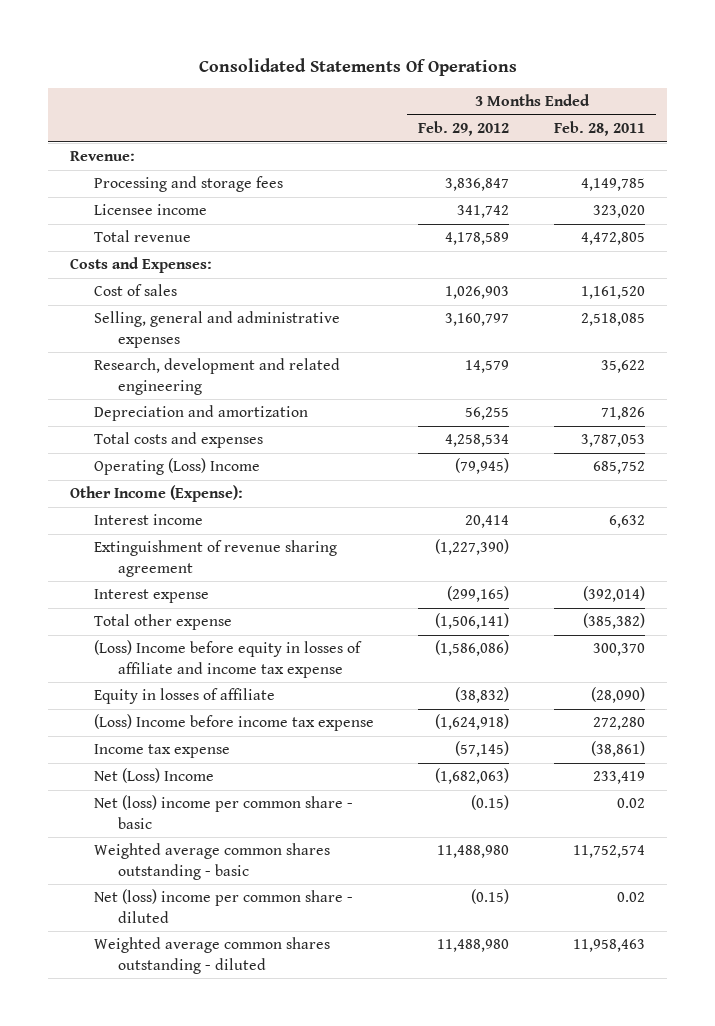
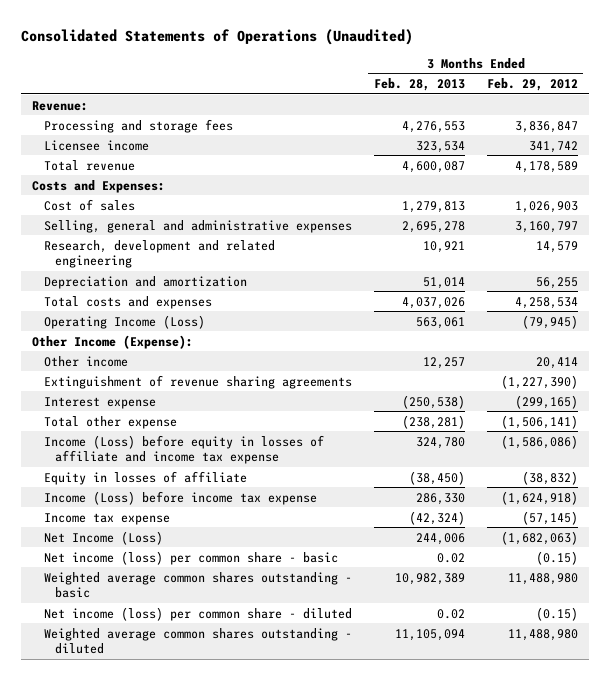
- Consolidated Statements Of Operations
+ Consolidated Statements of Operations (Unaudited)
- | 3 Months Ended Feb. 29, 2012 | 3 Months Ended Feb. 28, 2011
+ | 3 Months Ended Feb. 28, 2013 | 3 Months Ended Feb. 29, 2012
- Operating (Loss) Income | (79,945) | 685,752
+ Operating Income (Loss) | 563,061 | (79,945)
- Interest income | 20,414 | 6,632
- Extinguishment of revenue sharing agreement | (1,227,390) |
+ Other income | 12,257 | 20,414
+ Extinguishment of revenue sharing agreements | | (1,227,390)
- (Loss) Income before equity in losses of affiliate and income tax expense | (1,586,086) | 300,370
+ Income (Loss) before equity in losses of affiliate and income tax expense | 324,780 | (1,586,086)
- (Loss) Income before income tax expense | (1,624,918) | 272,280
+ Income (Loss) before income tax expense | 286,330 | (1,624,918)
- Net (Loss) Income | (1,682,063) | 233,419
- Net (loss) income per common share - basic | (0.15) | 0.02
+ Net Income (Loss) | 244,006 | (1,682,063)
+ Net income (loss) per common share - basic | 0.02 | (0.15)
- Net (loss) income per common share - diluted | (0.15) | 0.02
+ Net income (loss) per common share - diluted | 0.02 | (0.15)

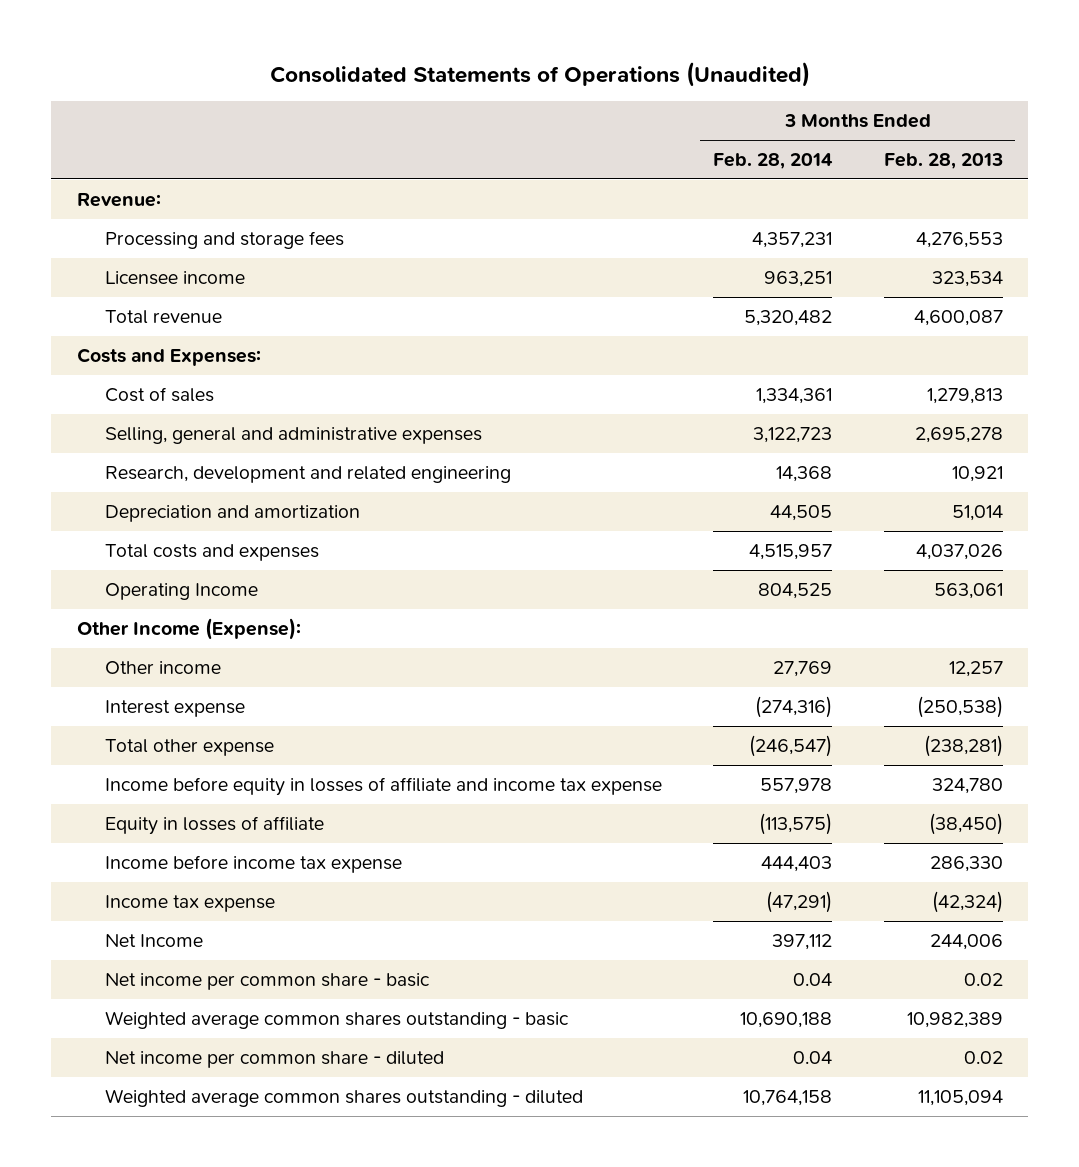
- | 3 Months Ended Feb. 28, 2013 | 3 Months Ended Feb. 29, 2012
+ | 3 Months Ended Feb. 28, 2014 | 3 Months Ended Feb. 28, 2013
- Operating Income (Loss) | 563,061 | (79,945)
+ Operating Income | 804,525 | 563,061
- Extinguishment of revenue sharing agreements | | (1,227,390)
- Income (Loss) before equity in losses of affiliate and income tax expense | 324,780 | (1,586,086)
+ Income before equity in losses of affiliate and income tax expense | 557,978 | 324,780
- Income (Loss) before income tax expense | 286,330 | (1,624,918)
+ Income before income tax expense | 444,403 | 286,330
- Net Income (Loss) | 244,006 | (1,682,063)
- Net income (loss) per common share - basic | 0.02 | (0.15)
+ Net Income | 397,112 | 244,006
+ Net income per common share - basic | 0.04 | 0.02
- Net income (loss) per common share - diluted | 0.02 | (0.15)
+ Net income per common share - diluted | 0.04 | 0.02

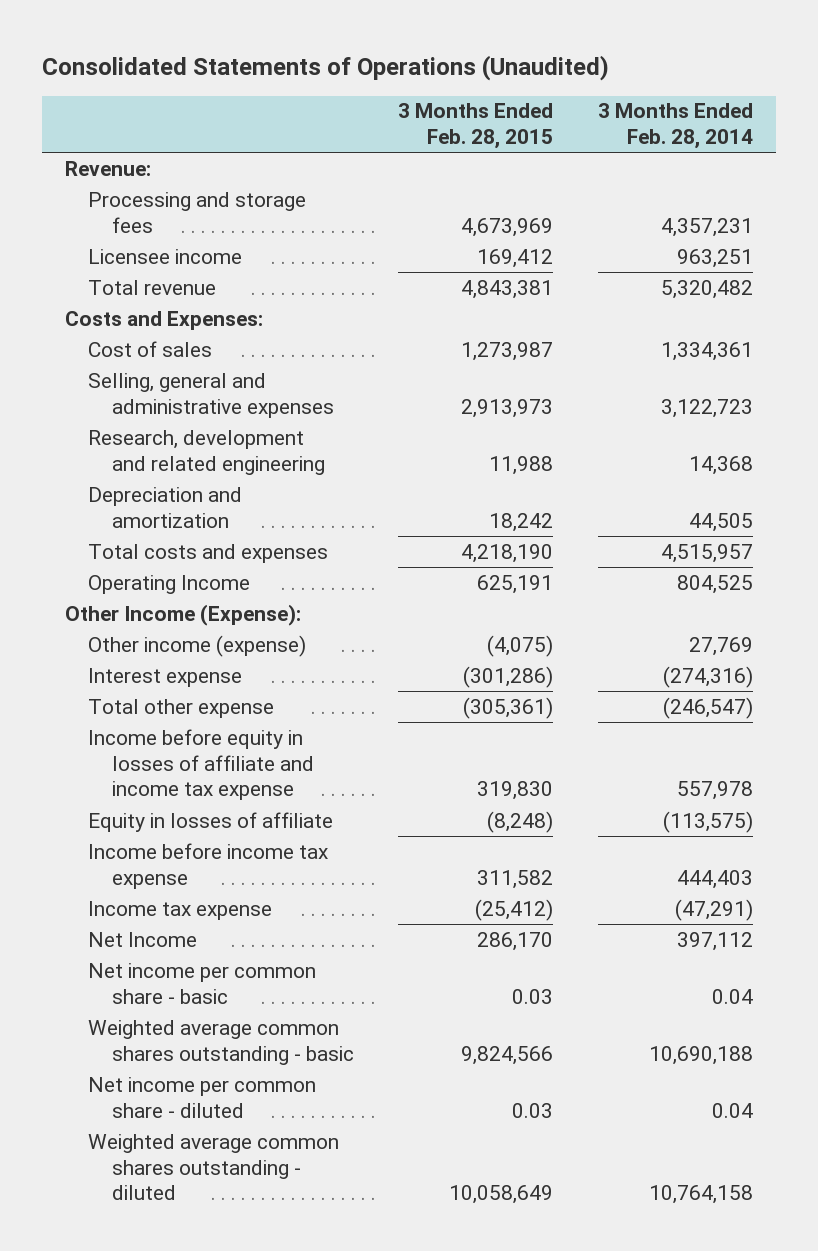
- | 3 Months Ended Feb. 28, 2014 | 3 Months Ended Feb. 28, 2013
+ | 3 Months Ended Feb. 28, 2015 | 3 Months Ended Feb. 28, 2014
- Other income | 27,769 | 12,257
+ Other income (expense) | (4,075) | 27,769

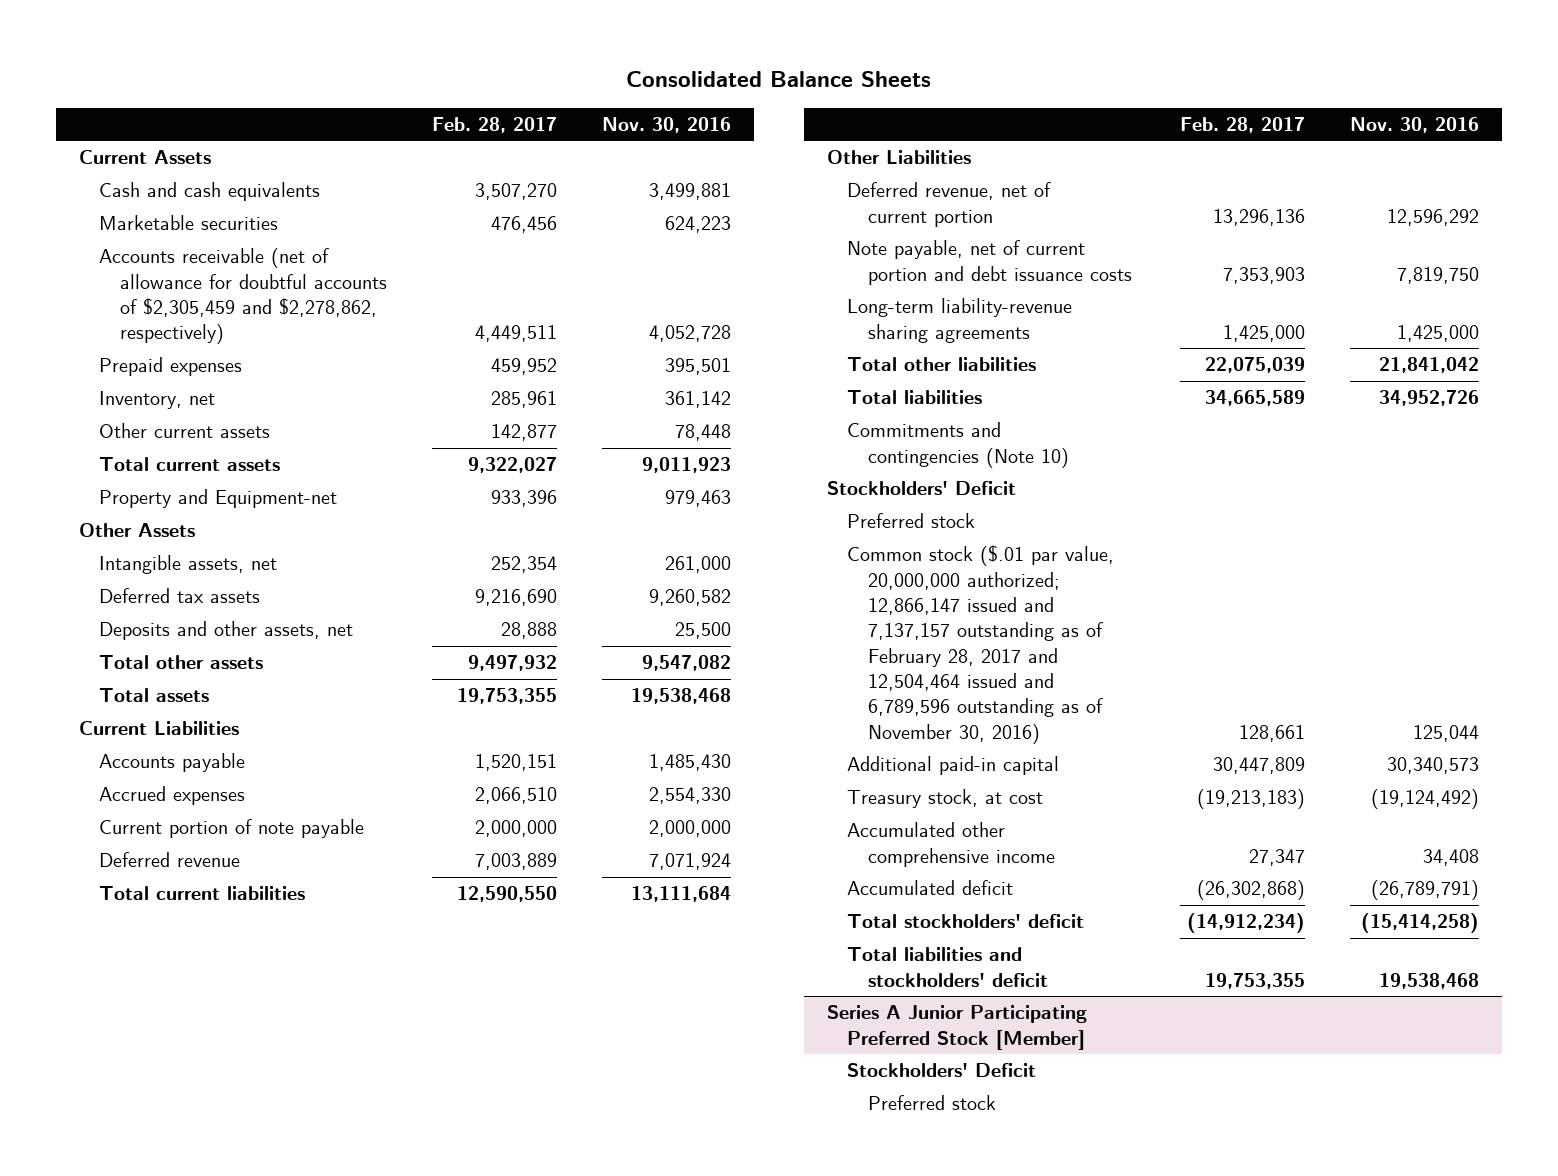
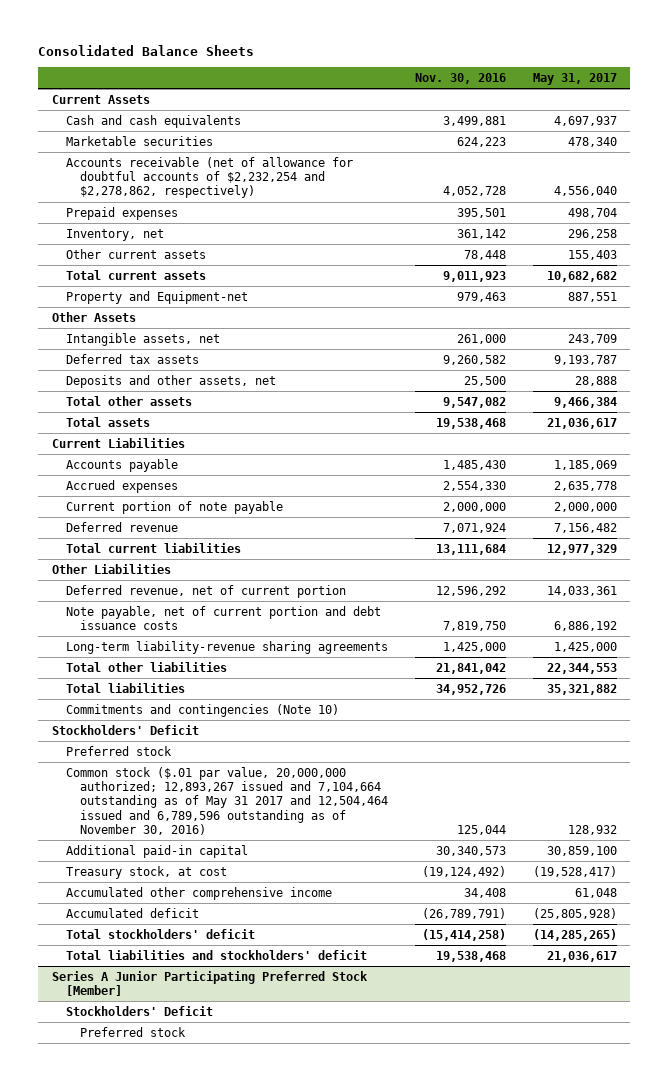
- | Feb. 28, 2017 | Nov. 30, 2016
+ | Nov. 30, 2016 | May 31, 2017
- Accounts receivable (net of allowance for doubtful accounts of $2,305,459 and $2,278,862, respectively) | 4,449,511 | 4,052,728
+ Accounts receivable (net of allowance for doubtful accounts of $2,232,254 and $2,278,862, respectively) | 4,052,728 | 4,556,040
- Common stock ($.01 par value, 20,000,000 authorized; 12,866,147 issued and 7,137,157 outstanding as of February 28, 2017 and 12,504,464 issued and 6,789,596 outstanding as of November 30, 2016) | 128,661 | 125,044
+ Common stock ($.01 par value, 20,000,000 authorized; 12,893,267 issued and 7,104,664 outstanding as of May 31 2017 and 12,504,464 issued and 6,789,596 outstanding as of November 30, 2016) | 125,044 | 128,932

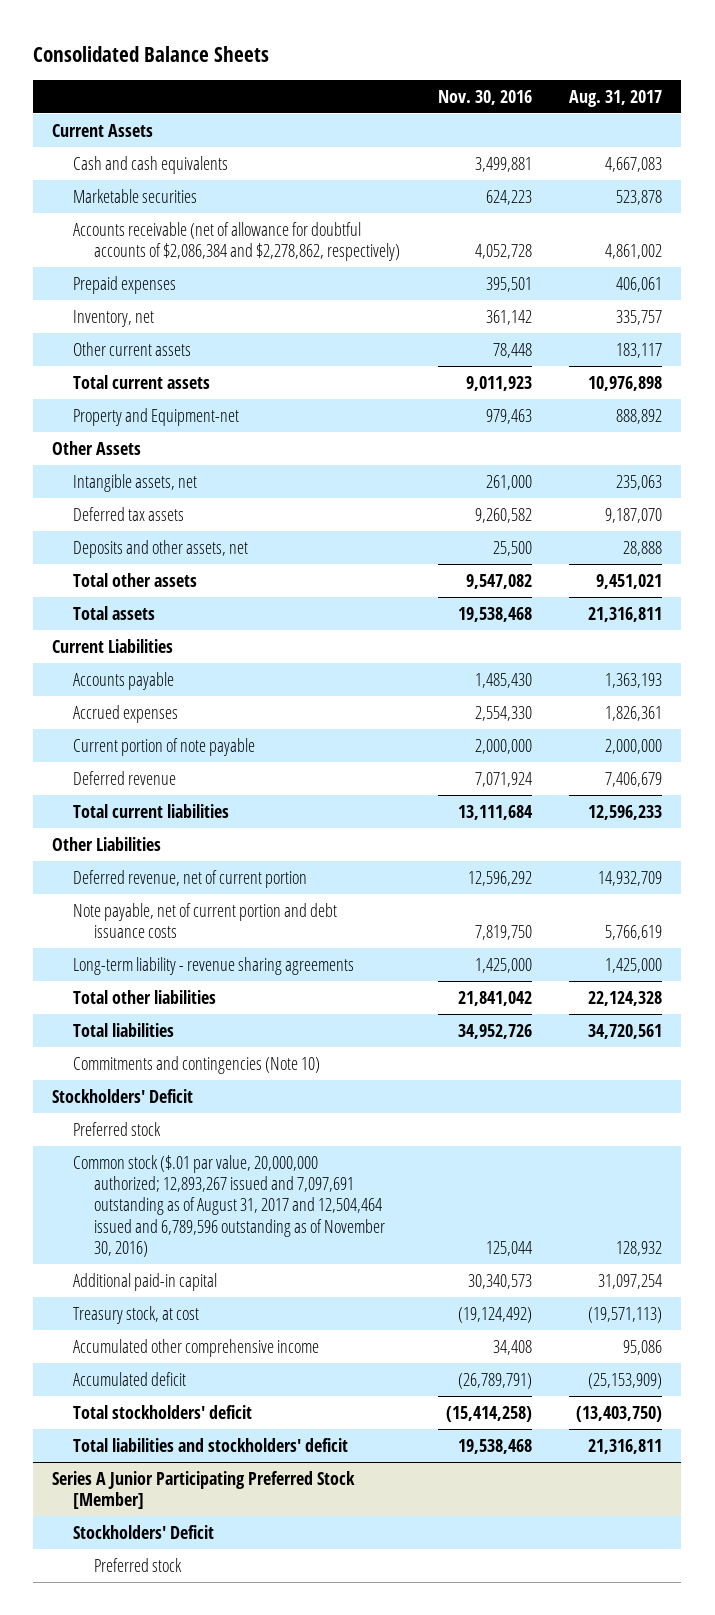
- | Nov. 30, 2016 | May 31, 2017
+ | Nov. 30, 2016 | Aug. 31, 2017
- Accounts receivable (net of allowance for doubtful accounts of $2,232,254 and $2,278,862, respectively) | 4,052,728 | 4,556,040
+ Accounts receivable (net of allowance for doubtful accounts of $2,086,384 and $2,278,862, respectively) | 4,052,728 | 4,861,002
- Long-term liability-revenue sharing agreements | 1,425,000 | 1,425,000
+ Long-term liability - revenue sharing agreements | 1,425,000 | 1,425,000
- Common stock ($.01 par value, 20,000,000 authorized; 12,893,267 issued and 7,104,664 outstanding as of May 31 2017 and 12,504,464 issued and 6,789,596 outstanding as of November 30, 2016) | 125,044 | 128,932
+ Common stock ($.01 par value, 20,000,000 authorized; 12,893,267 issued and 7,097,691 outstanding as of August 31, 2017 and 12,504,464 issued and 6,789,596 outstanding as of November 30, 2016) | 125,044 | 128,932

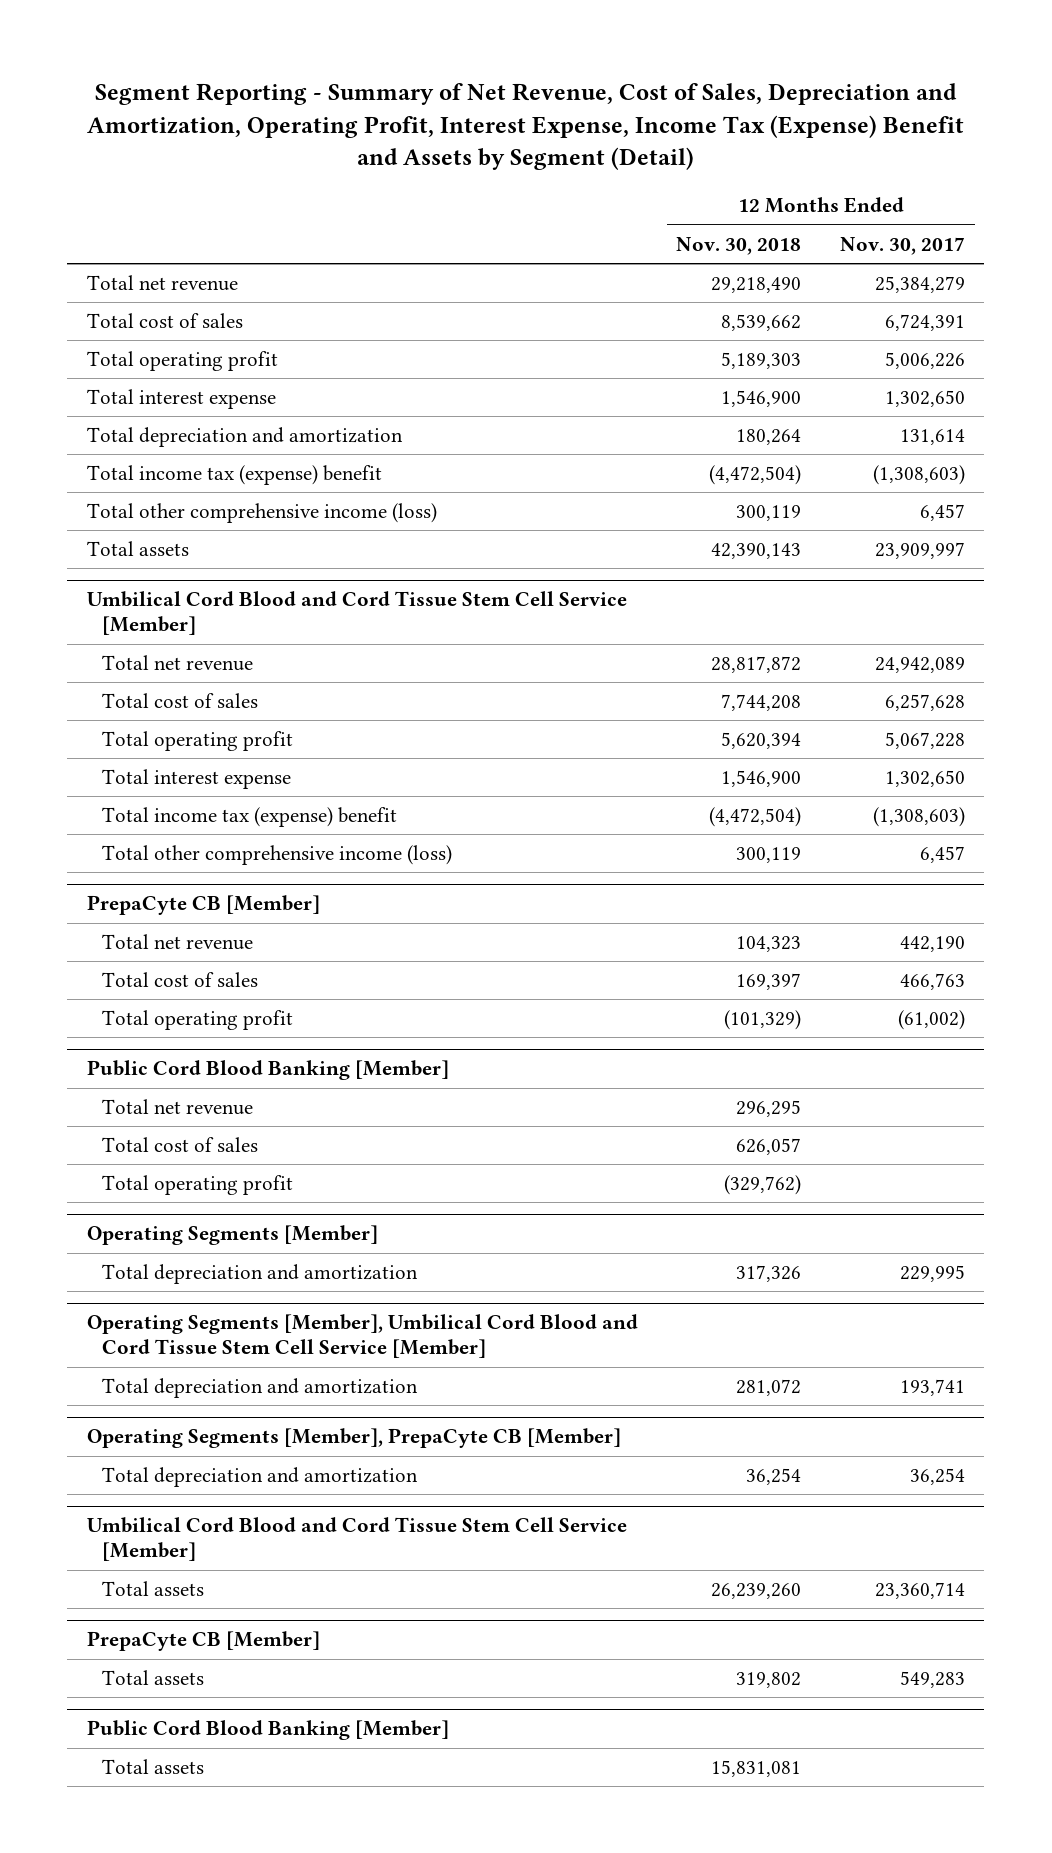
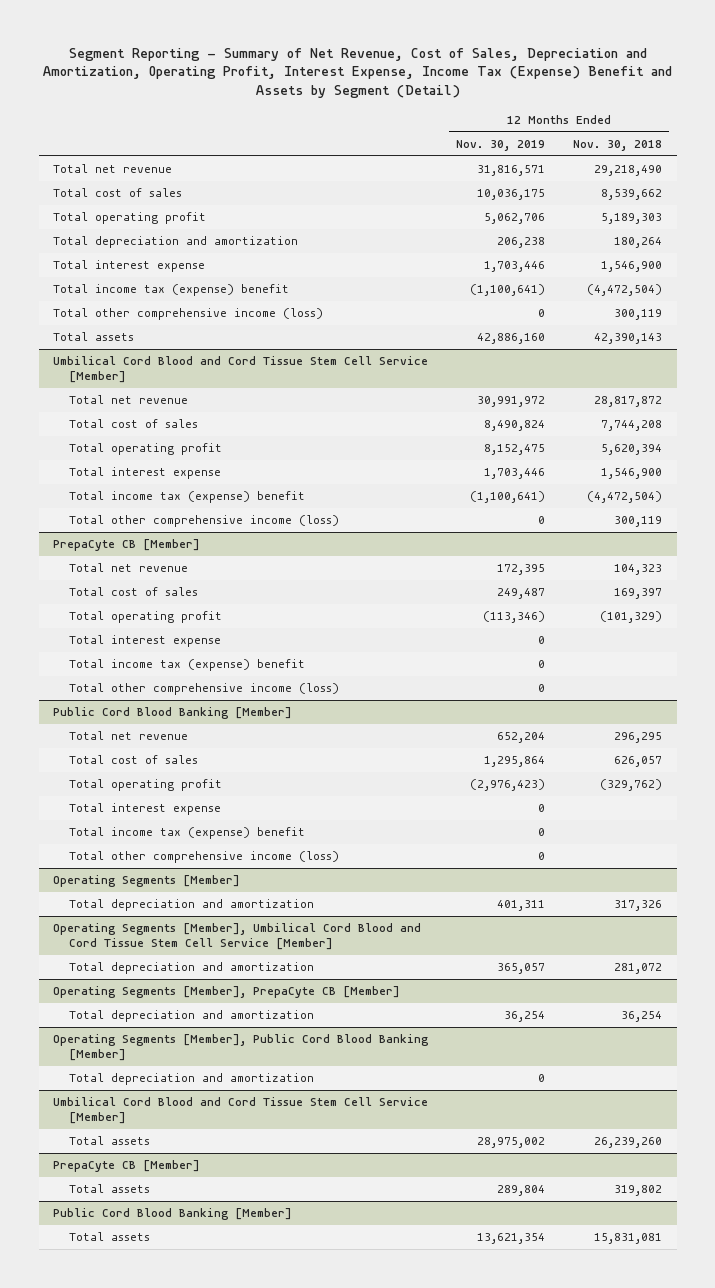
- | 12 Months Ended Nov. 30, 2018 | 12 Months Ended Nov. 30, 2017
+ | 12 Months Ended Nov. 30, 2019 | 12 Months Ended Nov. 30, 2018
moved down: Total interest expense | 1,703,446 | 1,546,900
@ PrepaCyte CB [Member]
+ Total interest expense | 0 |
+ Total income tax (expense) benefit | 0 |
+ Total other comprehensive income (loss) | 0 |
@ Public Cord Blood Banking [Member]
+ Total interest expense | 0 |
+ Total income tax (expense) benefit | 0 |
+ Total other comprehensive income (loss) | 0 |
+ Operating Segments [Member], Public Cord Blood Banking [Member]
+ Total depreciation and amortization | 0 |

